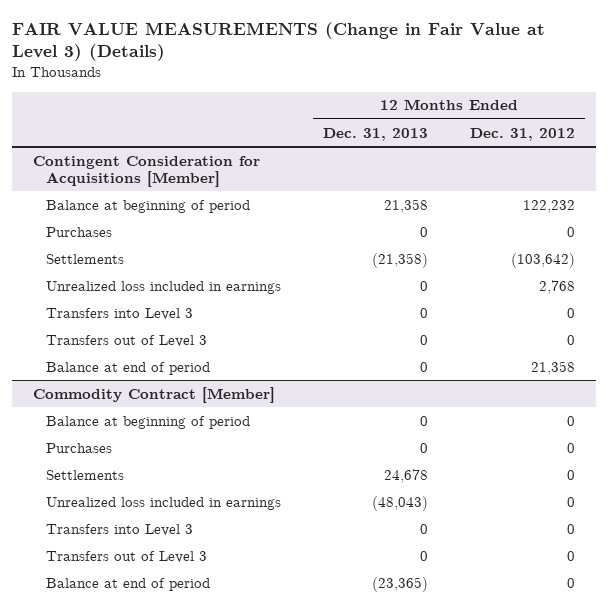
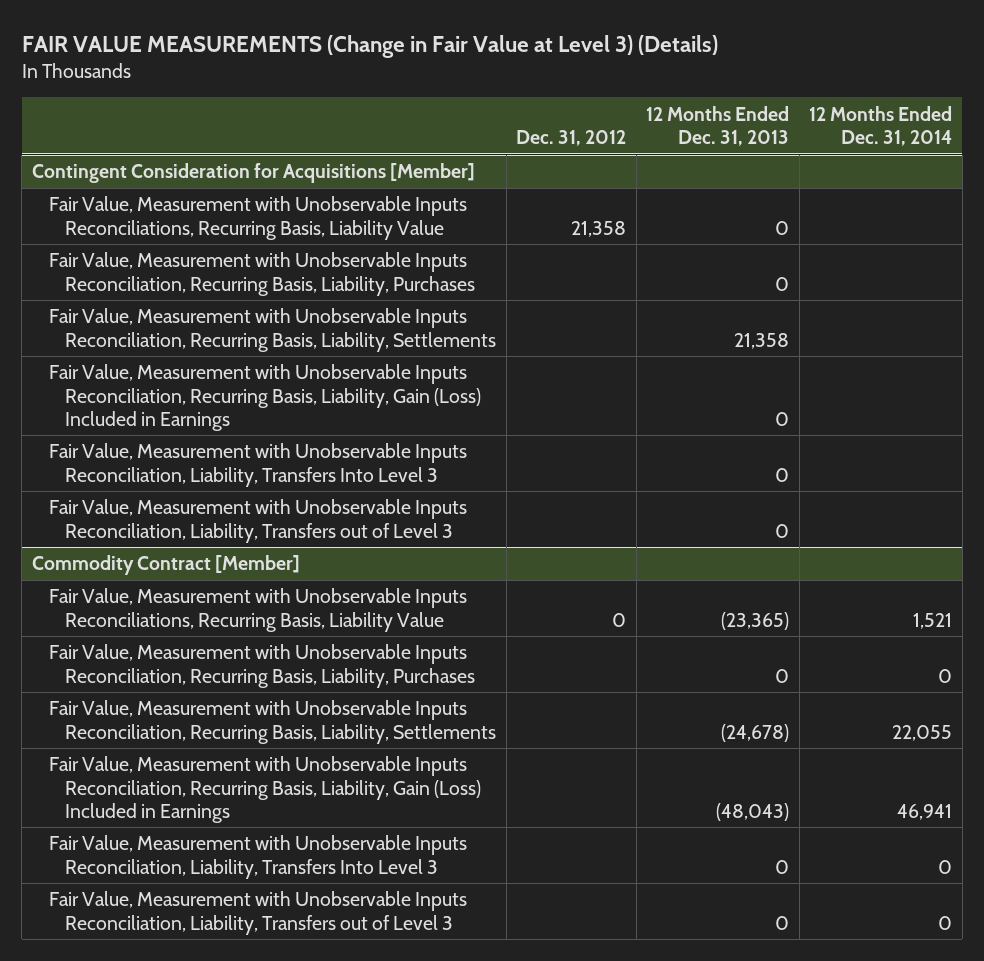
- | 12 Months Ended Dec. 31, 2013 | 12 Months Ended Dec. 31, 2012
+ | Dec. 31, 2012 | 12 Months Ended Dec. 31, 2013 | 12 Months Ended Dec. 31, 2014
@ Contingent Consideration for Acquisitions [Member]
- Balance at beginning of period | 21,358 | 122,232
- Purchases | 0 | 0
- Settlements | (21,358) | (103,642)
- Unrealized loss included in earnings | 0 | 2,768
- Transfers into Level 3 | 0 | 0
- Transfers out of Level 3 | 0 | 0
- Balance at end of period | 0 | 21,358
+ Fair Value, Measurement with Unobservable Inputs Reconciliations, Recurring Basis, Liability Value | 21,358 | 0 |
+ Fair Value, Measurement with Unobservable Inputs Reconciliation, Recurring Basis, Liability, Purchases | | 0 |
+ Fair Value, Measurement with Unobservable Inputs Reconciliation, Recurring Basis, Liability, Settlements | | 21,358 |
+ Fair Value, Measurement with Unobservable Inputs Reconciliation, Recurring Basis, Liability, Gain (Loss) Included in Earnings | | 0 |
+ Fair Value, Measurement with Unobservable Inputs Reconciliation, Liability, Transfers Into Level 3 | | 0 |
+ Fair Value, Measurement with Unobservable Inputs Reconciliation, Liability, Transfers out of Level 3 | | 0 |
@ Commodity Contract [Member]
- Balance at beginning of period | 0 | 0
- Purchases | 0 | 0
- Settlements | 24,678 | 0
- Unrealized loss included in earnings | (48,043) | 0
- Transfers into Level 3 | 0 | 0
- Transfers out of Level 3 | 0 | 0
- Balance at end of period | (23,365) | 0
+ Fair Value, Measurement with Unobservable Inputs Reconciliations, Recurring Basis, Liability Value | 0 | (23,365) | 1,521
+ Fair Value, Measurement with Unobservable Inputs Reconciliation, Recurring Basis, Liability, Purchases | | 0 | 0
+ Fair Value, Measurement with Unobservable Inputs Reconciliation, Recurring Basis, Liability, Settlements | | (24,678) | 22,055
+ Fair Value, Measurement with Unobservable Inputs Reconciliation, Recurring Basis, Liability, Gain (Loss) Included in Earnings | | (48,043) | 46,941
+ Fair Value, Measurement with Unobservable Inputs Reconciliation, Liability, Transfers Into Level 3 | | 0 | 0
+ Fair Value, Measurement with Unobservable Inputs Reconciliation, Liability, Transfers out of Level 3 | | 0 | 0

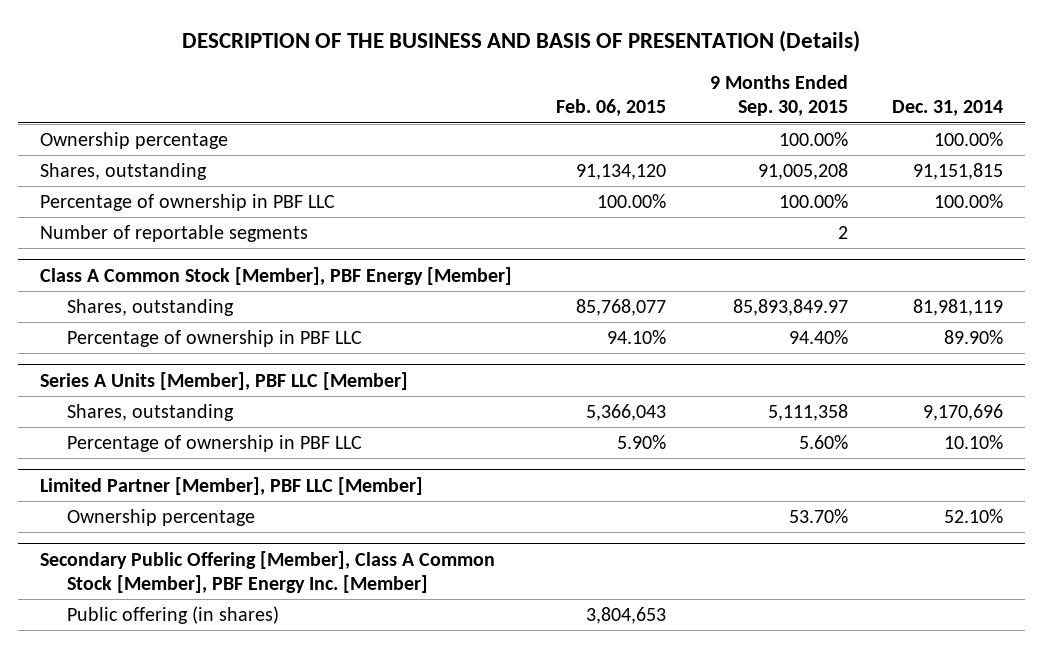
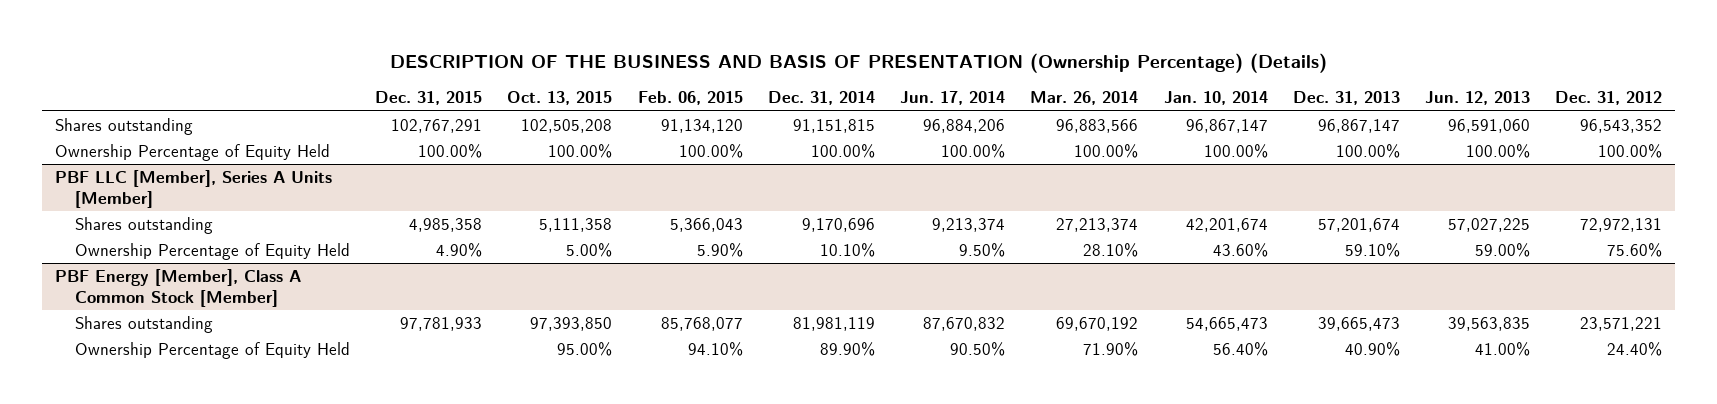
- DESCRIPTION OF THE BUSINESS AND BASIS OF PRESENTATION (Details)
+ DESCRIPTION OF THE BUSINESS AND BASIS OF PRESENTATION (Ownership Percentage) (Details)
- | Feb. 06, 2015 | 9 Months Ended Sep. 30, 2015 | Dec. 31, 2014
+ | Dec. 31, 2015 | Oct. 13, 2015 | Feb. 06, 2015 | Dec. 31, 2014 | Jun. 17, 2014 | Mar. 26, 2014 | Jan. 10, 2014 | Dec. 31, 2013 | Jun. 12, 2013 | Dec. 31, 2012
- Ownership percentage | | 100.00% | 100.00%
- Shares, outstanding | 91,134,120 | 91,005,208 | 91,151,815
- Percentage of ownership in PBF LLC | 100.00% | 100.00% | 100.00%
- Number of reportable segments | | 2 |
- Class A Common Stock [Member], PBF Energy [Member]
- Shares, outstanding | 85,768,077 | 85,893,849.97 | 81,981,119
- Percentage of ownership in PBF LLC | 94.10% | 94.40% | 89.90%
- Series A Units [Member], PBF LLC [Member]
- Shares, outstanding | 5,366,043 | 5,111,358 | 9,170,696
- Percentage of ownership in PBF LLC | 5.90% | 5.60% | 10.10%
- Limited Partner [Member], PBF LLC [Member]
- Ownership percentage | | 53.70% | 52.10%
- Secondary Public Offering [Member], Class A Common Stock [Member], PBF Energy Inc. [Member]
- Public offering (in shares) | 3,804,653 | |
+ Shares outstanding | 102,767,291 | 102,505,208 | 91,134,120 | 91,151,815 | 96,884,206 | 96,883,566 | 96,867,147 | 96,867,147 | 96,591,060 | 96,543,352
+ Ownership Percentage of Equity Held | 100.00% | 100.00% | 100.00% | 100.00% | 100.00% | 100.00% | 100.00% | 100.00% | 100.00% | 100.00%
+ PBF LLC [Member], Series A Units [Member]
+ Shares outstanding | 4,985,358 | 5,111,358 | 5,366,043 | 9,170,696 | 9,213,374 | 27,213,374 | 42,201,674 | 57,201,674 | 57,027,225 | 72,972,131
+ Ownership Percentage of Equity Held | 4.90% | 5.00% | 5.90% | 10.10% | 9.50% | 28.10% | 43.60% | 59.10% | 59.00% | 75.60%
+ PBF Energy [Member], Class A Common Stock [Member]
+ Shares outstanding | 97,781,933 | 97,393,850 | 85,768,077 | 81,981,119 | 87,670,832 | 69,670,192 | 54,665,473 | 39,665,473 | 39,563,835 | 23,571,221
+ Ownership Percentage of Equity Held | | 95.00% | 94.10% | 89.90% | 90.50% | 71.90% | 56.40% | 40.90% | 41.00% | 24.40%

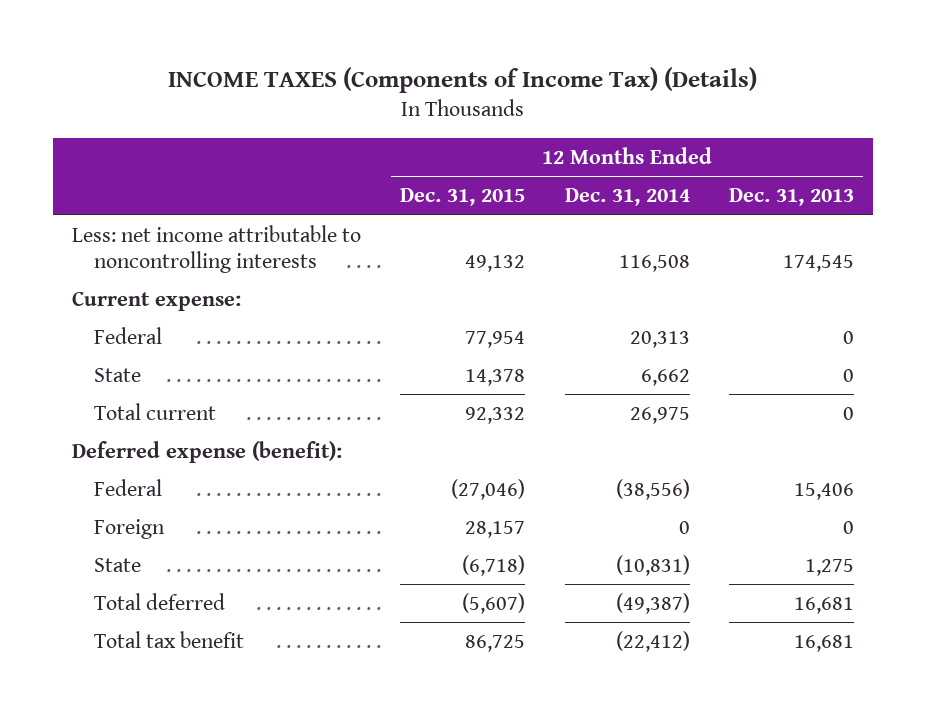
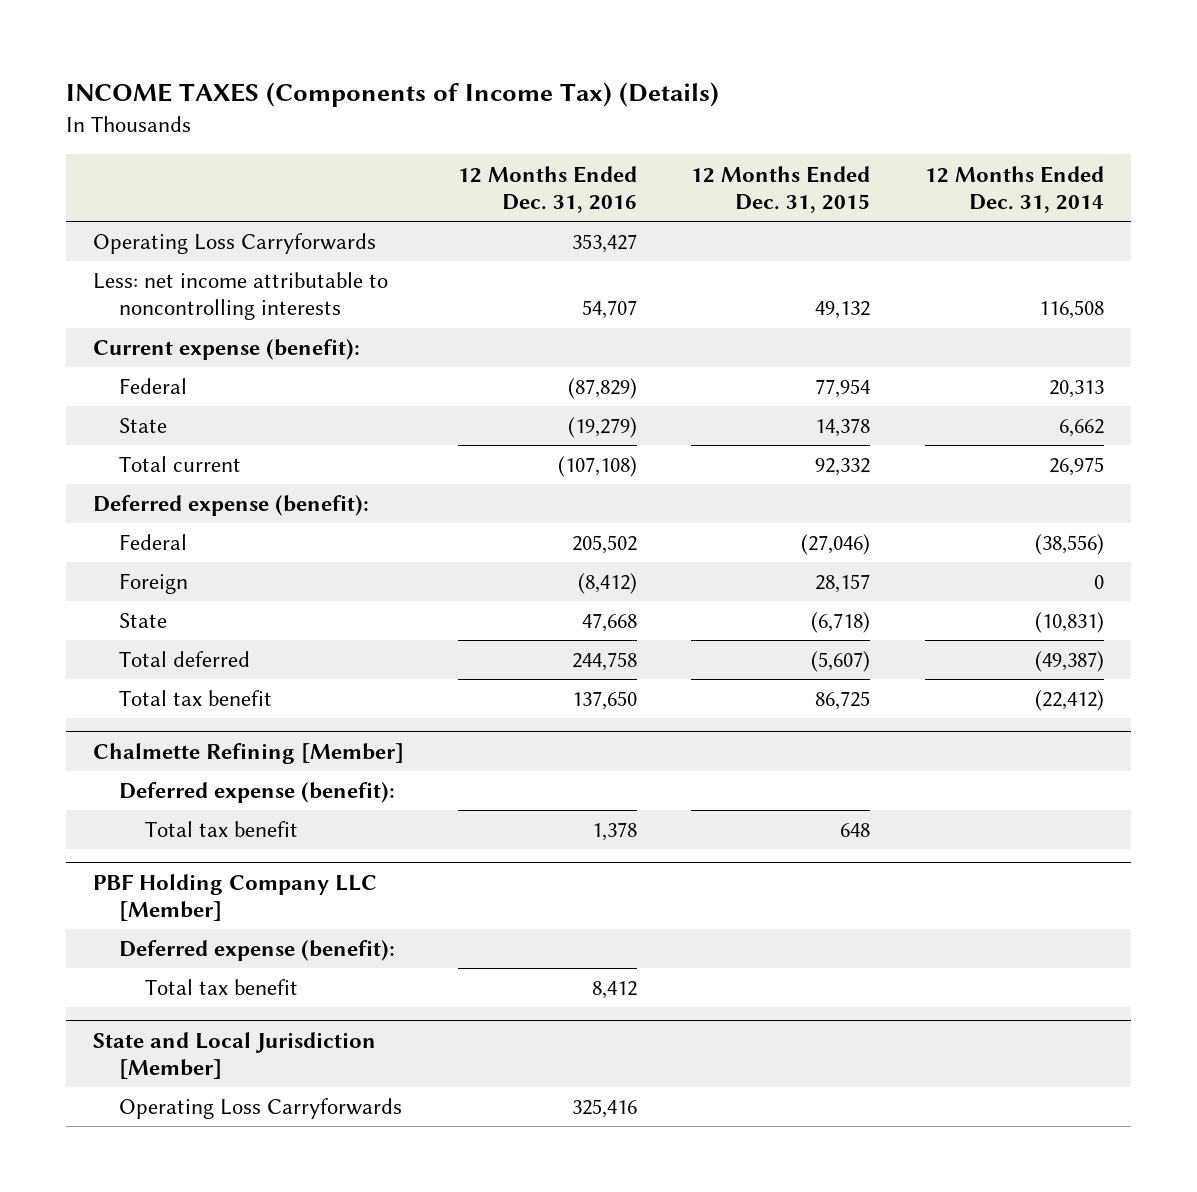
- | 12 Months Ended Dec. 31, 2015 | 12 Months Ended Dec. 31, 2014 | 12 Months Ended Dec. 31, 2013
+ | 12 Months Ended Dec. 31, 2016 | 12 Months Ended Dec. 31, 2015 | 12 Months Ended Dec. 31, 2014
+ Operating Loss Carryforwards | 353,427 | |
- Current expense:
+ Current expense (benefit):
+ Chalmette Refining [Member]
+ Deferred expense (benefit):
+ Total tax benefit | 1,378 | 648 |
+ PBF Holding Company LLC [Member]
+ Deferred expense (benefit):
+ Total tax benefit | 8,412 | |
+ State and Local Jurisdiction [Member]
+ Operating Loss Carryforwards | 325,416 | |

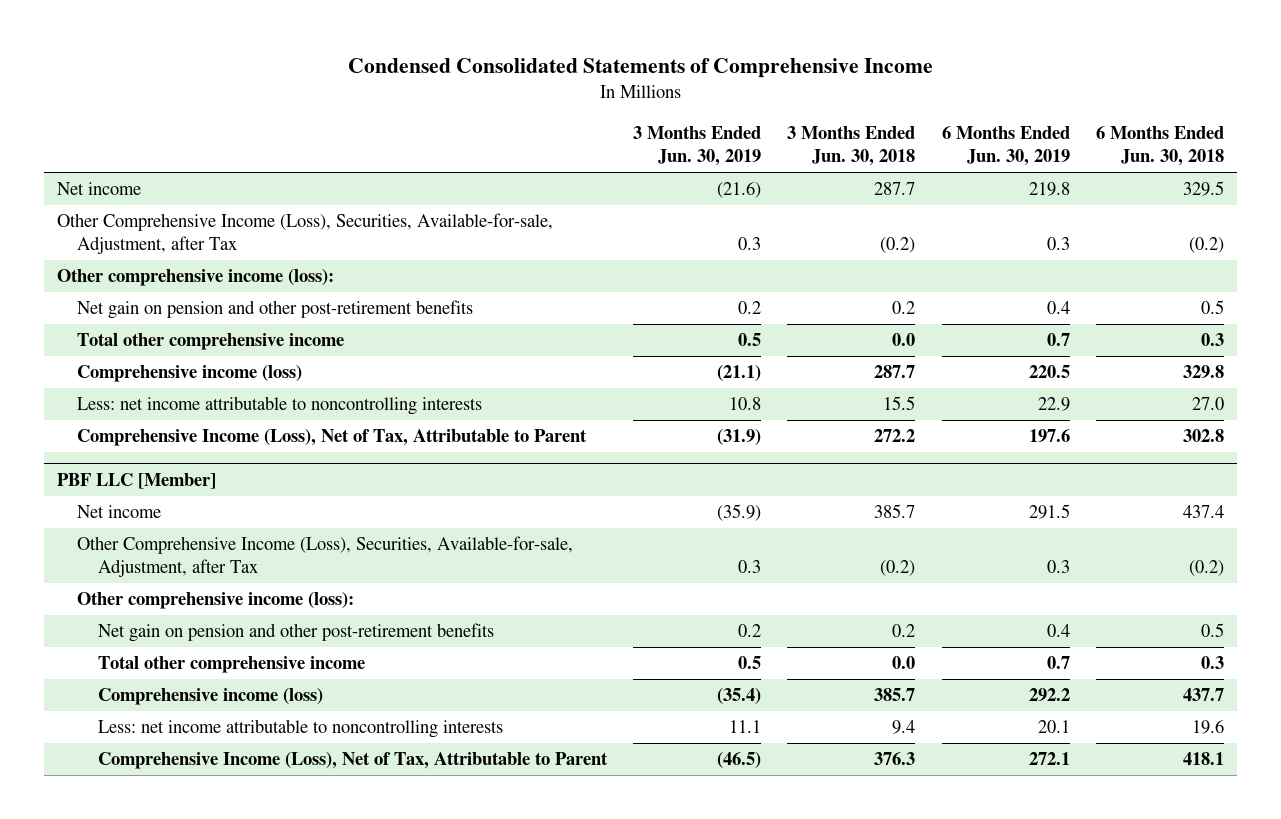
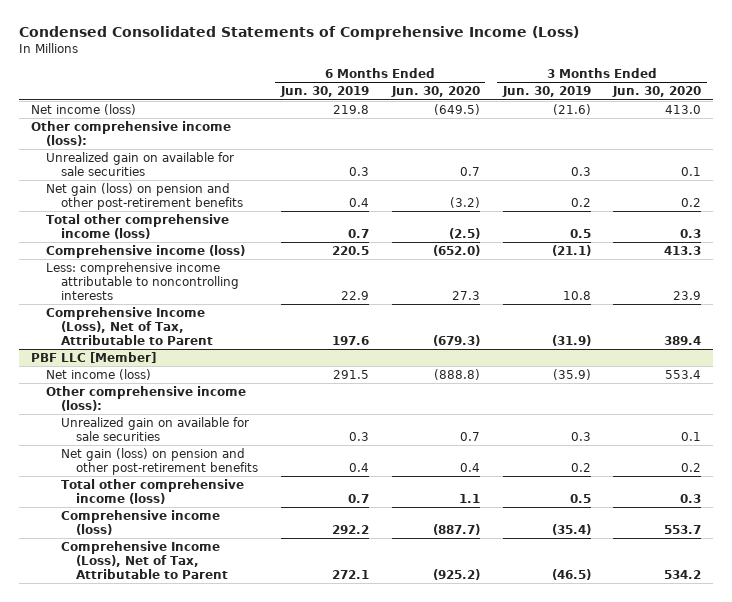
- Condensed Consolidated Statements of Comprehensive Income
+ Condensed Consolidated Statements of Comprehensive Income (Loss)
- | 3 Months Ended Jun. 30, 2019 | 3 Months Ended Jun. 30, 2018 | 6 Months Ended Jun. 30, 2019 | 6 Months Ended Jun. 30, 2018
+ | 6 Months Ended Jun. 30, 2019 | 6 Months Ended Jun. 30, 2020 | 3 Months Ended Jun. 30, 2019 | 3 Months Ended Jun. 30, 2020
- Net income | (21.6) | 287.7 | 219.8 | 329.5
- Other Comprehensive Income (Loss), Securities, Available-for-sale, Adjustment, after Tax | 0.3 | (0.2) | 0.3 | (0.2)
+ Net income (loss) | 219.8 | (649.5) | (21.6) | 413.0
- Net gain on pension and other post-retirement benefits | 0.2 | 0.2 | 0.4 | 0.5
- Total other comprehensive income | 0.5 | 0.0 | 0.7 | 0.3
+ Unrealized gain on available for sale securities | 0.3 | 0.7 | 0.3 | 0.1
+ Net gain (loss) on pension and other post-retirement benefits | 0.4 | (3.2) | 0.2 | 0.2
+ Total other comprehensive income (loss) | 0.7 | (2.5) | 0.5 | 0.3
- Less: net income attributable to noncontrolling interests | 10.8 | 15.5 | 22.9 | 27.0
+ Less: comprehensive income attributable to noncontrolling interests | 22.9 | 27.3 | 10.8 | 23.9
@ PBF LLC [Member]
- Net income | (35.9) | 385.7 | 291.5 | 437.4
- Other Comprehensive Income (Loss), Securities, Available-for-sale, Adjustment, after Tax | 0.3 | (0.2) | 0.3 | (0.2)
+ Net income (loss) | 291.5 | (888.8) | (35.9) | 553.4
- Net gain on pension and other post-retirement benefits | 0.2 | 0.2 | 0.4 | 0.5
- Total other comprehensive income | 0.5 | 0.0 | 0.7 | 0.3
+ Unrealized gain on available for sale securities | 0.3 | 0.7 | 0.3 | 0.1
+ Net gain (loss) on pension and other post-retirement benefits | 0.4 | 0.4 | 0.2 | 0.2
+ Total other comprehensive income (loss) | 0.7 | 1.1 | 0.5 | 0.3
- Less: net income attributable to noncontrolling interests | 11.1 | 9.4 | 20.1 | 19.6

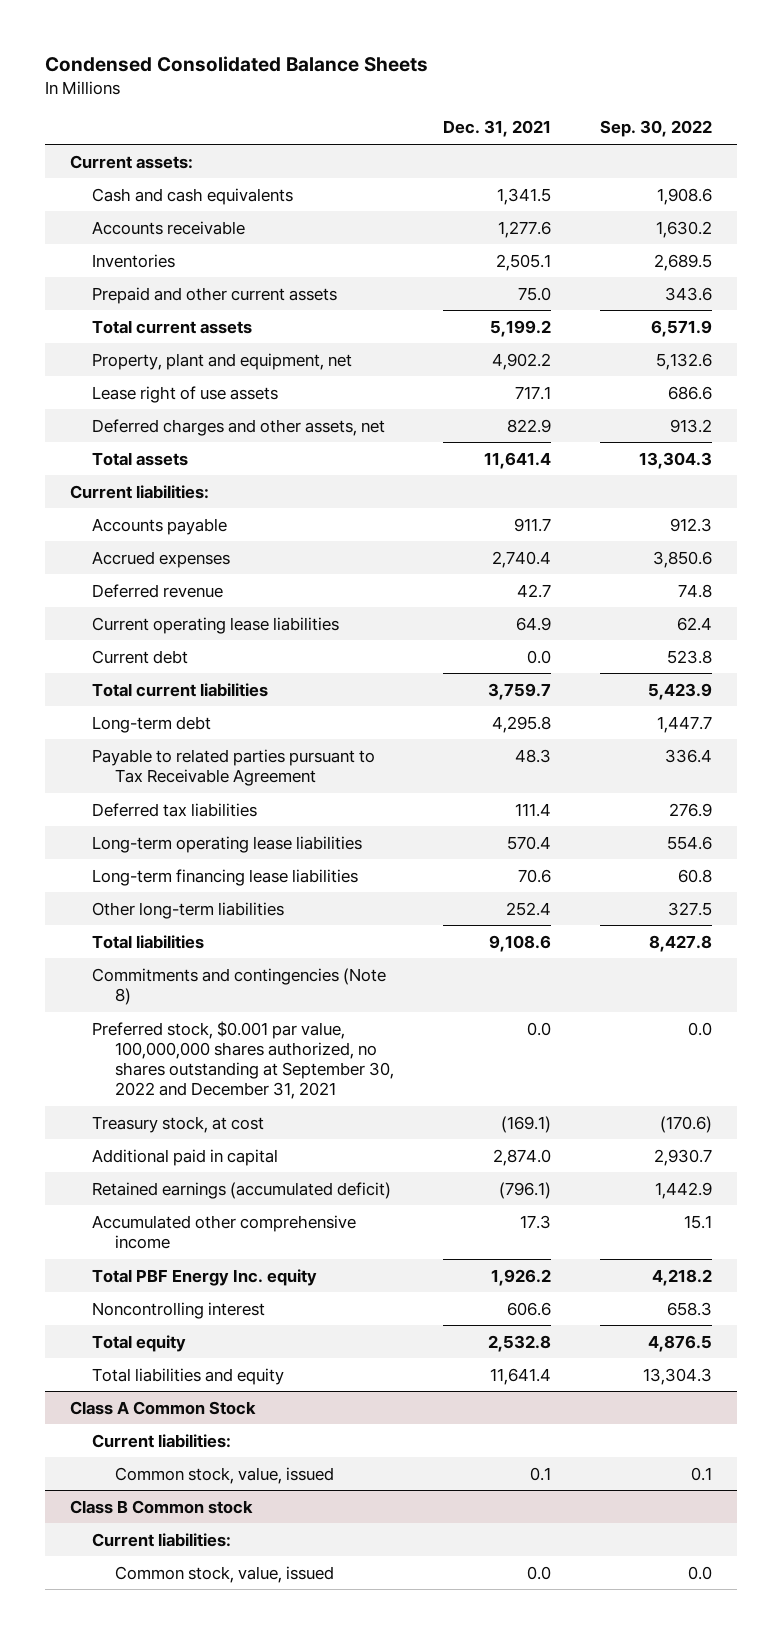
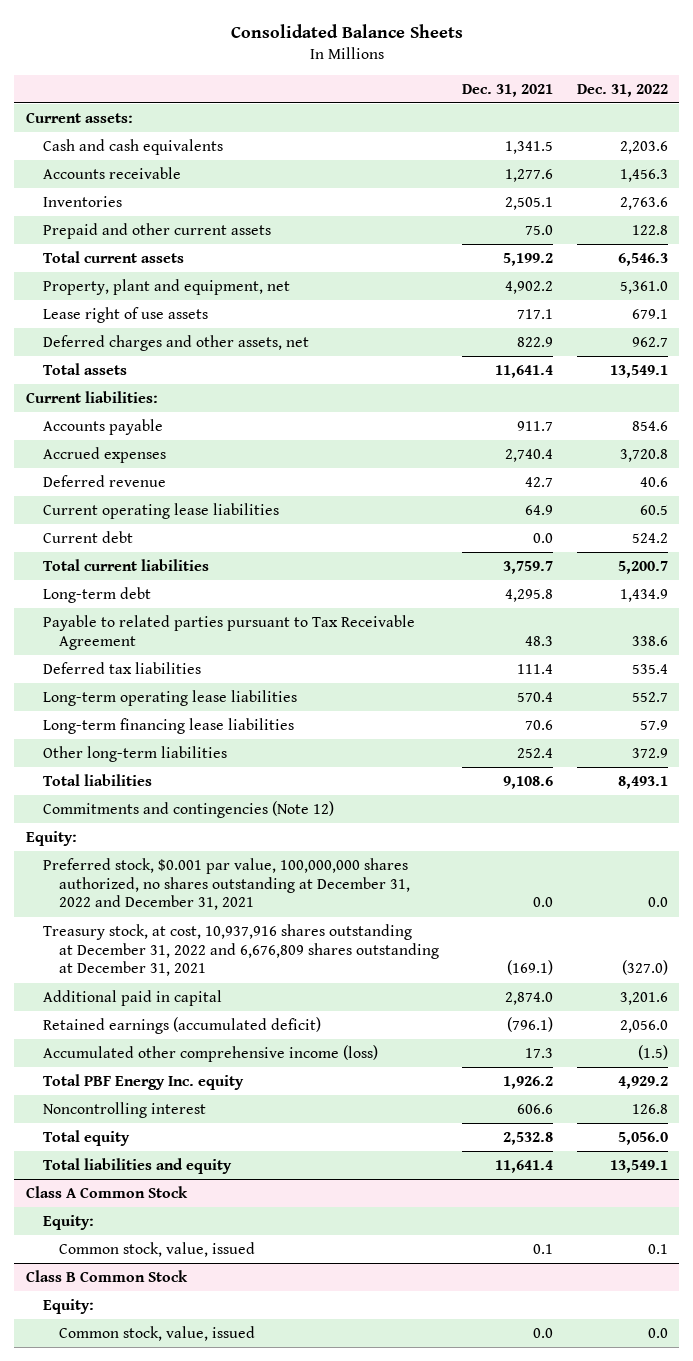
- Condensed Consolidated Balance Sheets
+ Consolidated Balance Sheets
- | Dec. 31, 2021 | Sep. 30, 2022
+ | Dec. 31, 2021 | Dec. 31, 2022
- Commitments and contingencies (Note 8)
- Preferred stock, $0.001 par value, 100,000,000 shares authorized, no shares outstanding at September 30, 2022 and December 31, 2021 | 0.0 | 0.0
- Treasury stock, at cost | (169.1) | (170.6)
+ Commitments and contingencies (Note 12)
+ Equity:
+ Preferred stock, $0.001 par value, 100,000,000 shares authorized, no shares outstanding at December 31, 2022 and December 31, 2021 | 0.0 | 0.0
+ Treasury stock, at cost, 10,937,916 shares outstanding at December 31, 2022 and 6,676,809 shares outstanding at December 31, 2021 | (169.1) | (327.0)
- Accumulated other comprehensive income | 17.3 | 15.1
+ Accumulated other comprehensive income (loss) | 17.3 | (1.5)
@ Class A Common Stock
- Current liabilities:
+ Equity:
- Class B Common stock
- Current liabilities:
+ Class B Common Stock
+ Equity:

